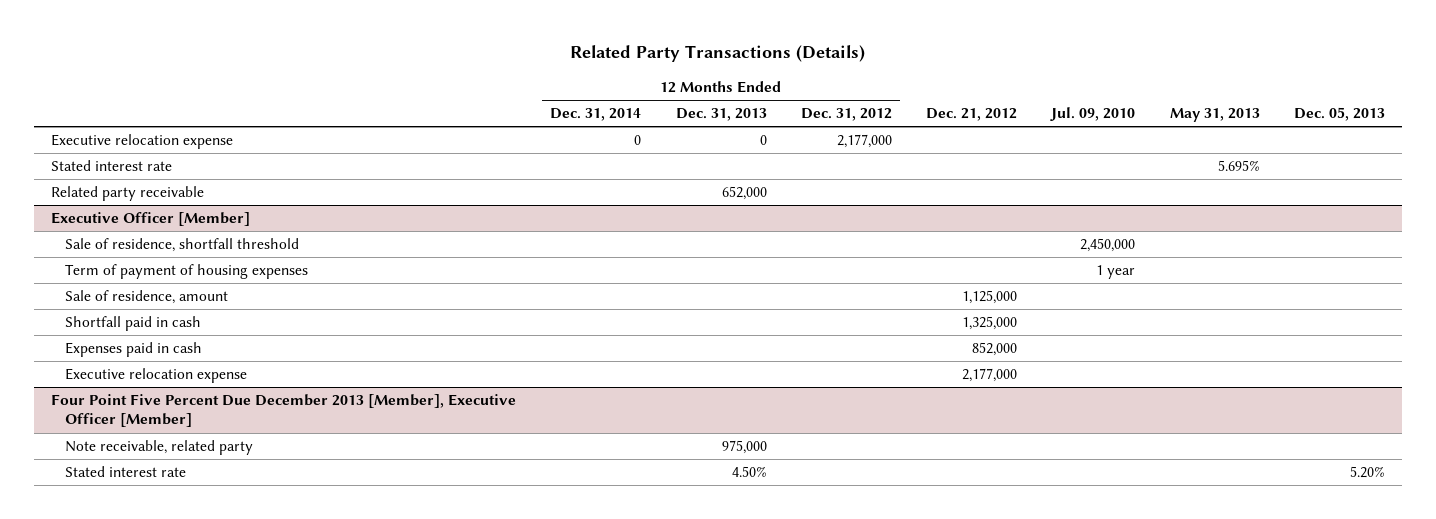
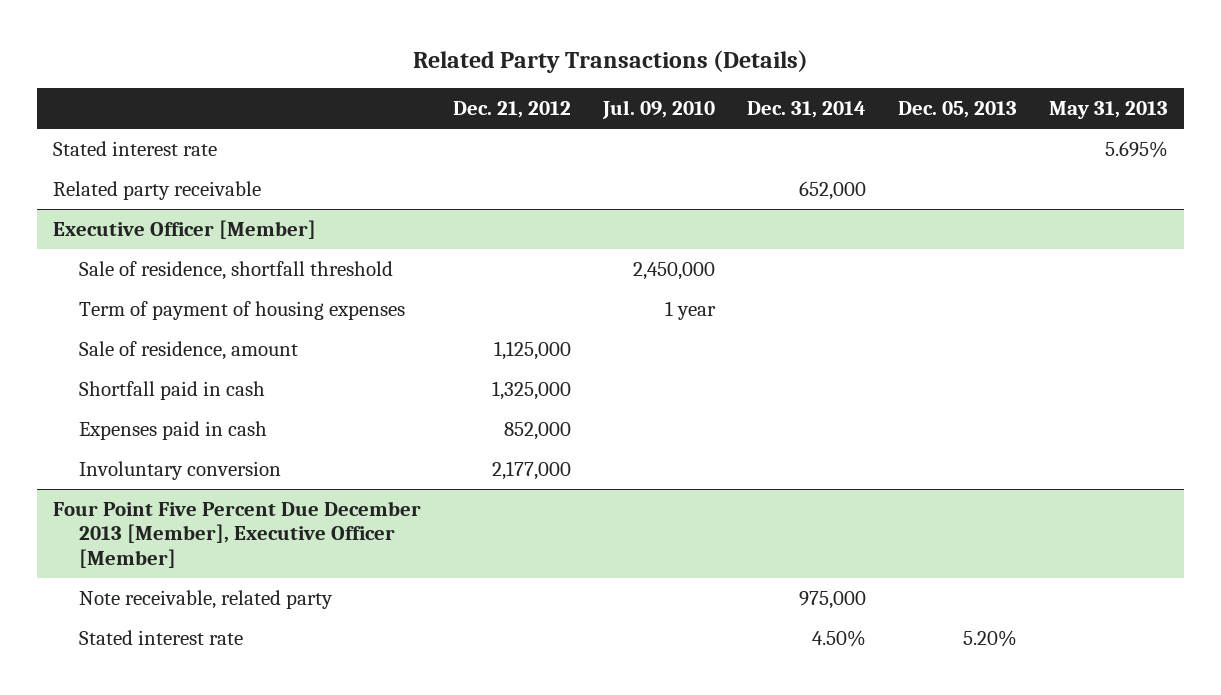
- | 12 Months Ended Dec. 31, 2014 | 12 Months Ended Dec. 31, 2013 | 12 Months Ended Dec. 31, 2012 | Dec. 21, 2012 | Jul. 09, 2010 | May 31, 2013 | Dec. 05, 2013
+ | Dec. 21, 2012 | Jul. 09, 2010 | Dec. 31, 2014 | Dec. 05, 2013 | May 31, 2013
- Executive relocation expense | 0 | 0 | 2,177,000 | | | |
@ Executive Officer [Member]
- Executive relocation expense | | | | 2,177,000 | | |
+ Involuntary conversion | 2,177,000 | | | |

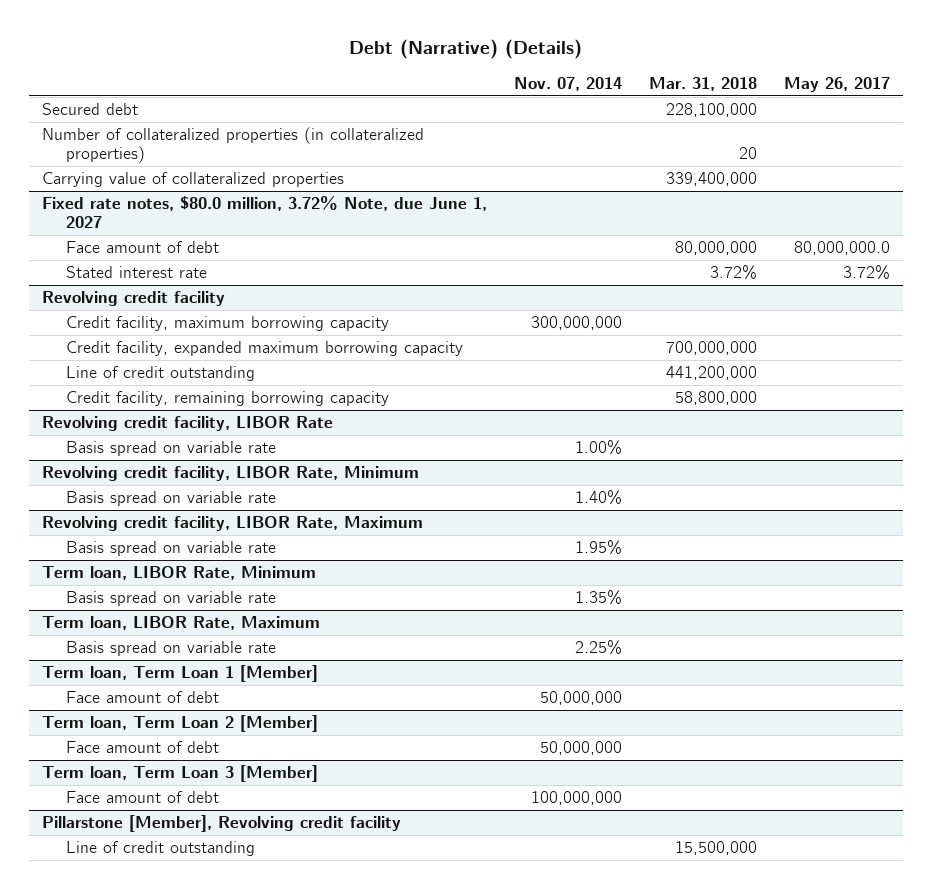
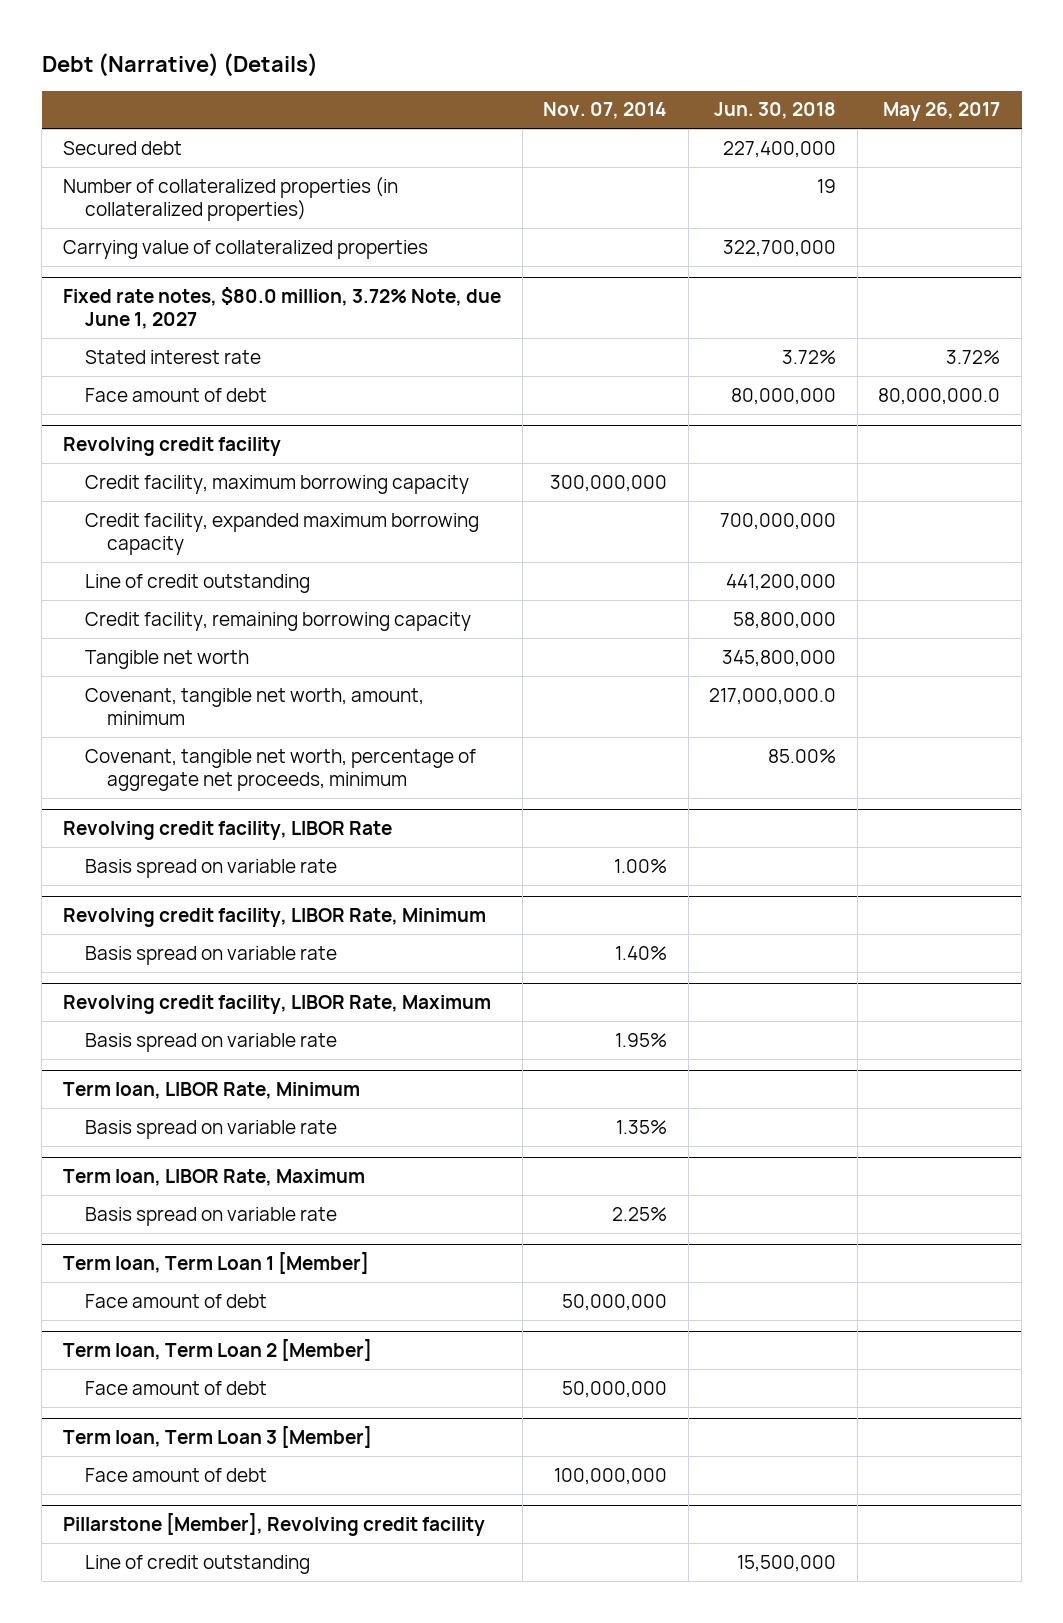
- | Nov. 07, 2014 | Mar. 31, 2018 | May 26, 2017
+ | Nov. 07, 2014 | Jun. 30, 2018 | May 26, 2017
@ Fixed rate notes, $80.0 million, 3.72% Note, due June 1, 2027
moved down: Face amount of debt | | 80,000,000 | 80,000,000.0
@ Revolving credit facility
+ Tangible net worth | | 345,800,000 |
+ Covenant, tangible net worth, amount, minimum | | 217,000,000.0 |
+ Covenant, tangible net worth, percentage of aggregate net proceeds, minimum | | 85.00% |

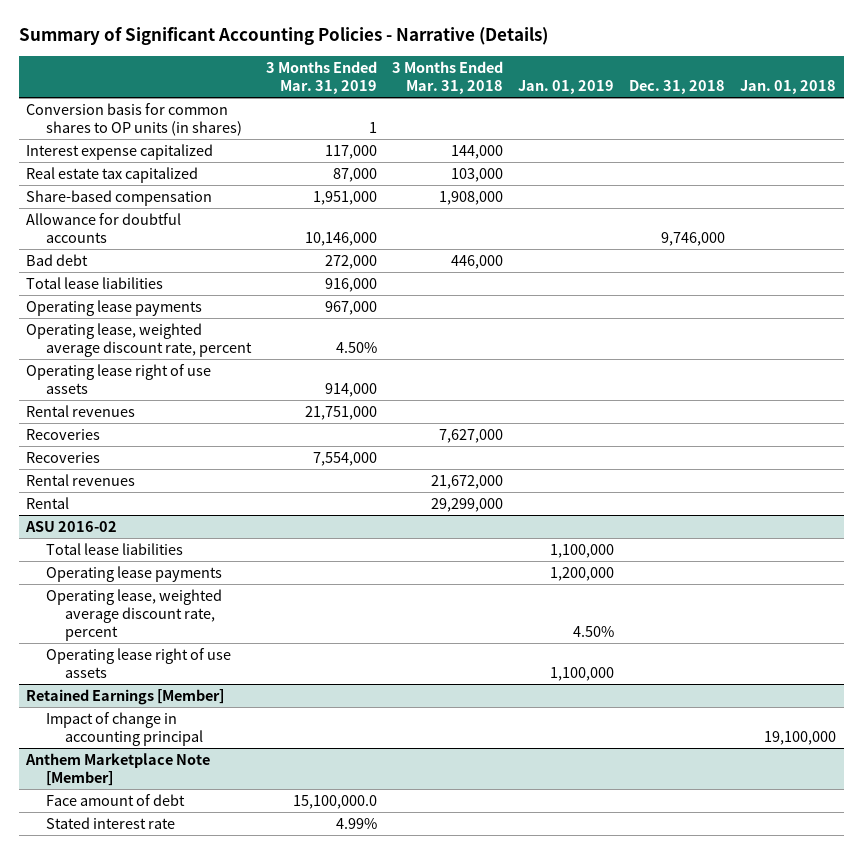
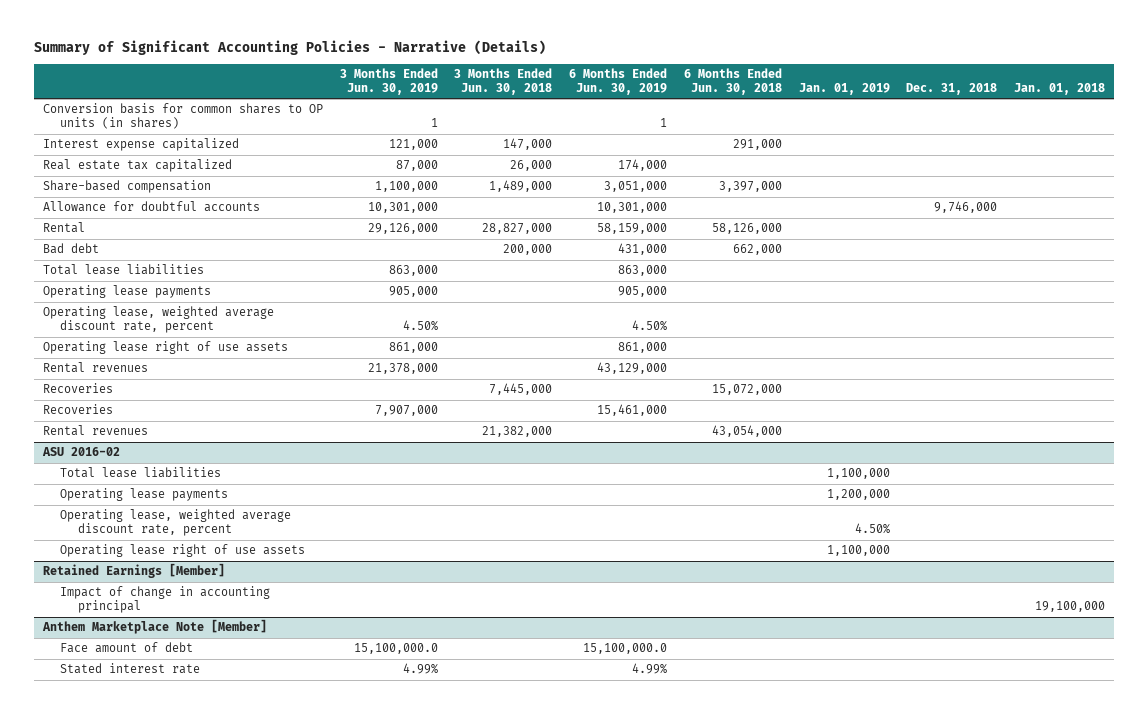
- | 3 Months Ended Mar. 31, 2019 | 3 Months Ended Mar. 31, 2018 | Jan. 01, 2019 | Dec. 31, 2018 | Jan. 01, 2018
+ | 3 Months Ended Jun. 30, 2019 | 3 Months Ended Jun. 30, 2018 | 6 Months Ended Jun. 30, 2019 | 6 Months Ended Jun. 30, 2018 | Jan. 01, 2019 | Dec. 31, 2018 | Jan. 01, 2018
moved up: Rental | 29,126,000 | 28,827,000 | 58,159,000 | 58,126,000 | | |

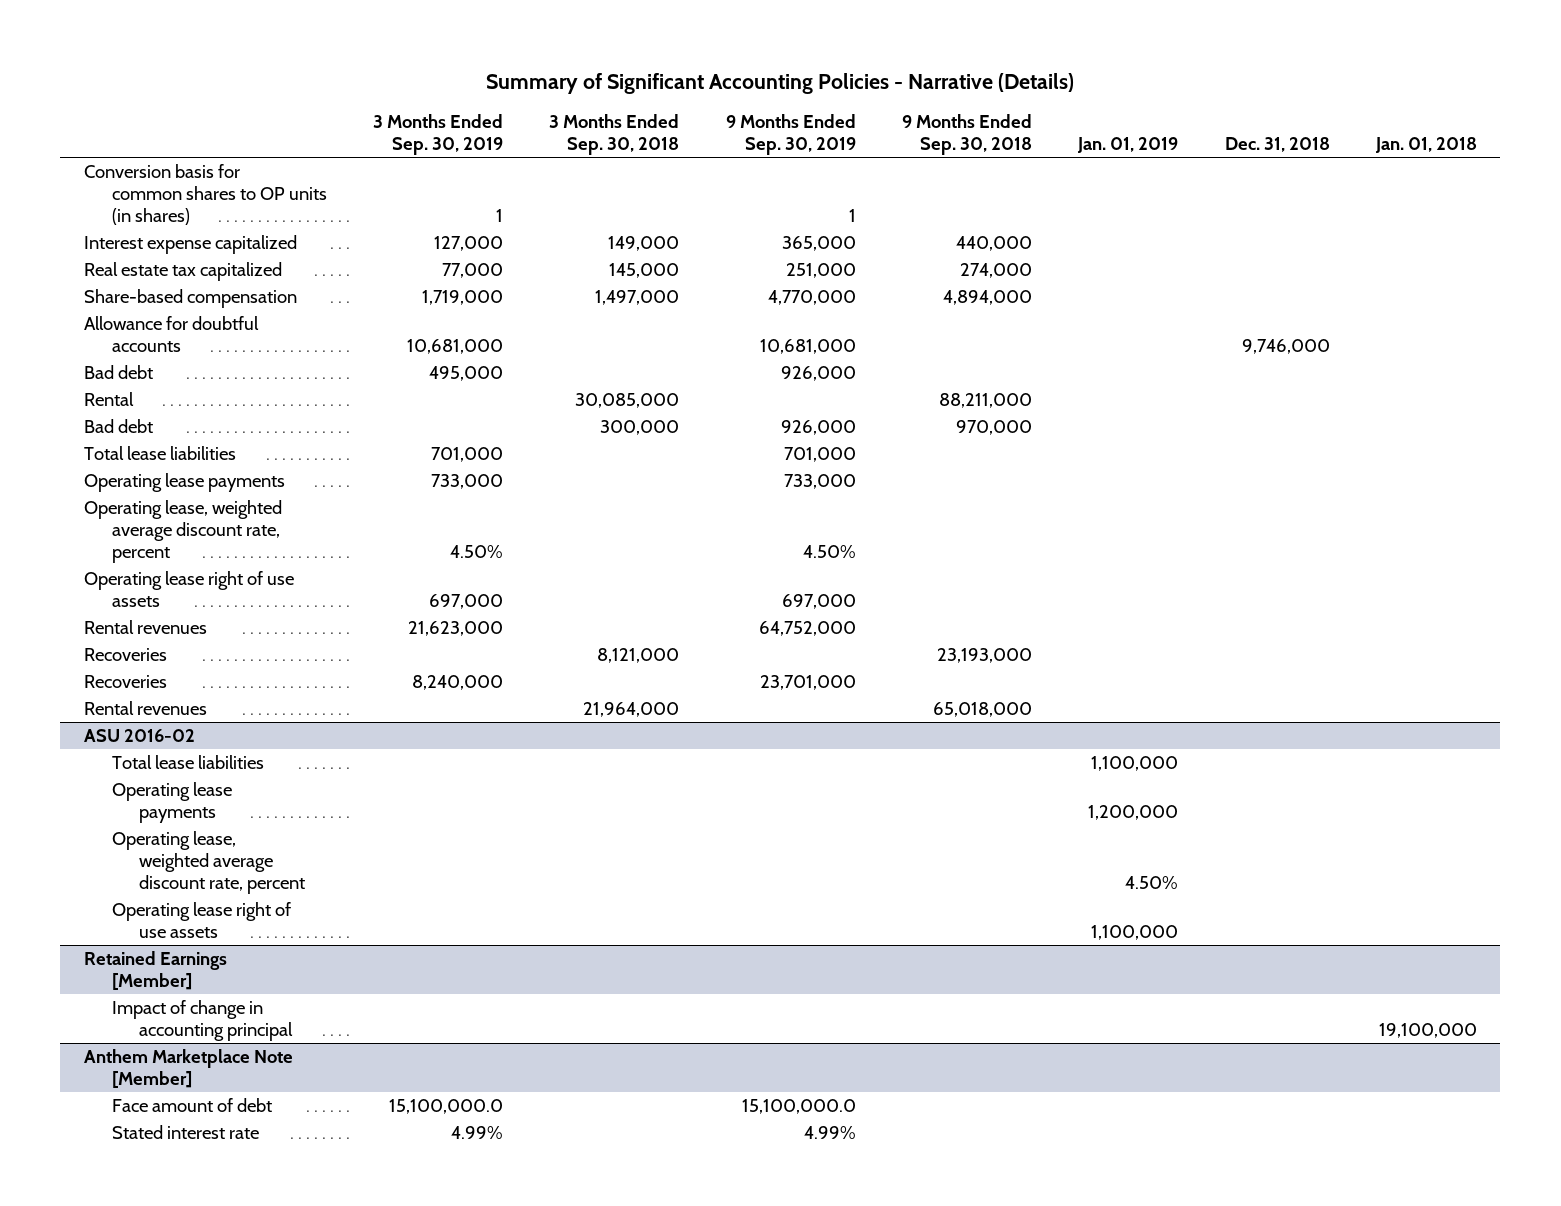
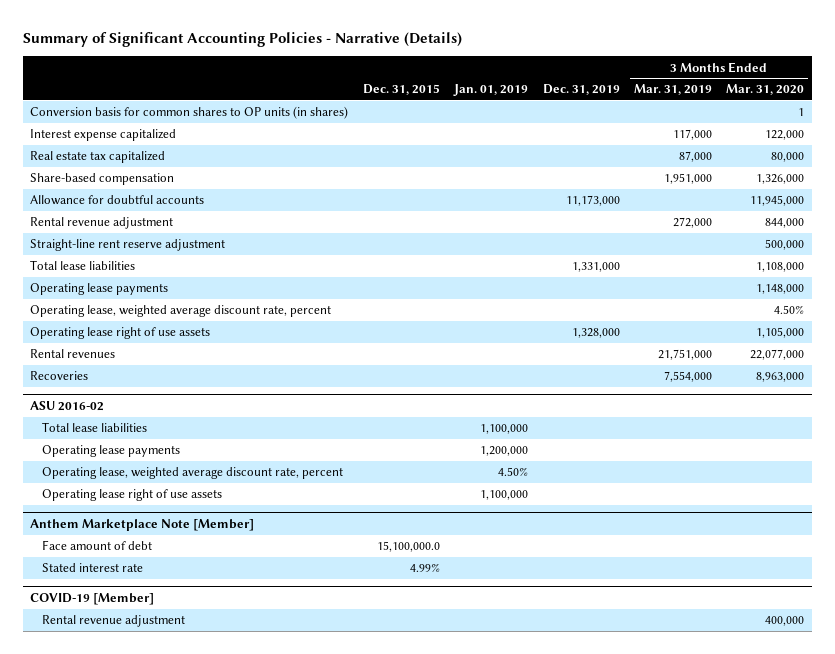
- | 3 Months Ended Sep. 30, 2019 | 3 Months Ended Sep. 30, 2018 | 9 Months Ended Sep. 30, 2019 | 9 Months Ended Sep. 30, 2018 | Jan. 01, 2019 | Dec. 31, 2018 | Jan. 01, 2018
+ | Dec. 31, 2015 | Jan. 01, 2019 | Dec. 31, 2019 | 3 Months Ended Mar. 31, 2019 | 3 Months Ended Mar. 31, 2020
- Bad debt | 495,000 | | 926,000 | | | |
- Rental | | 30,085,000 | | 88,211,000 | | |
- Bad debt | | 300,000 | 926,000 | 970,000 | | |
+ Rental revenue adjustment | | | | 272,000 | 844,000
+ Straight-line rent reserve adjustment | | | | | 500,000
- Recoveries | 8,240,000 | | 23,701,000 | | | |
- Rental revenues | | 21,964,000 | | 65,018,000 | | |
- Retained Earnings [Member]
- Impact of change in accounting principal | | | | | | | 19,100,000
+ COVID-19 [Member]
+ Rental revenue adjustment | | | | | 400,000

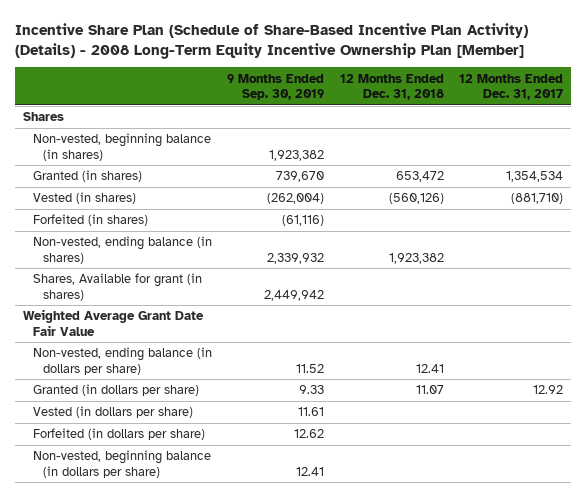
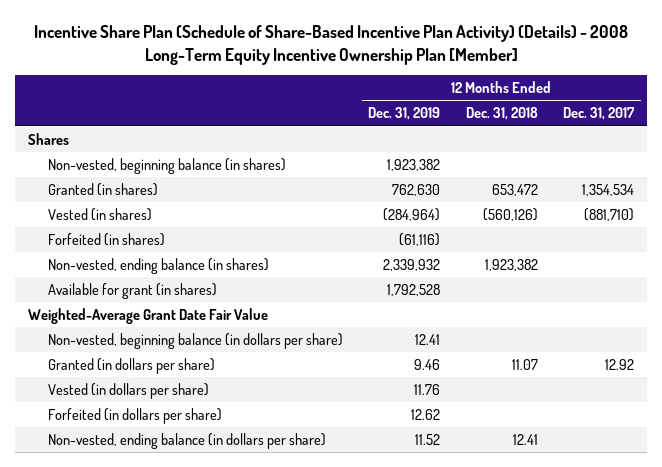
- | 9 Months Ended Sep. 30, 2019 | 12 Months Ended Dec. 31, 2018 | 12 Months Ended Dec. 31, 2017
+ | 12 Months Ended Dec. 31, 2019 | 12 Months Ended Dec. 31, 2018 | 12 Months Ended Dec. 31, 2017
- Shares, Available for grant (in shares) | 2,449,942 | |
- Weighted Average Grant Date Fair Value
+ Available for grant (in shares) | 1,792,528 | |
+ Weighted-Average Grant Date Fair Value
moved up: Non-vested, beginning balance (in dollars per share) | 12.41 | |
moved down: Non-vested, ending balance (in dollars per share) | 11.52 | 12.41 |

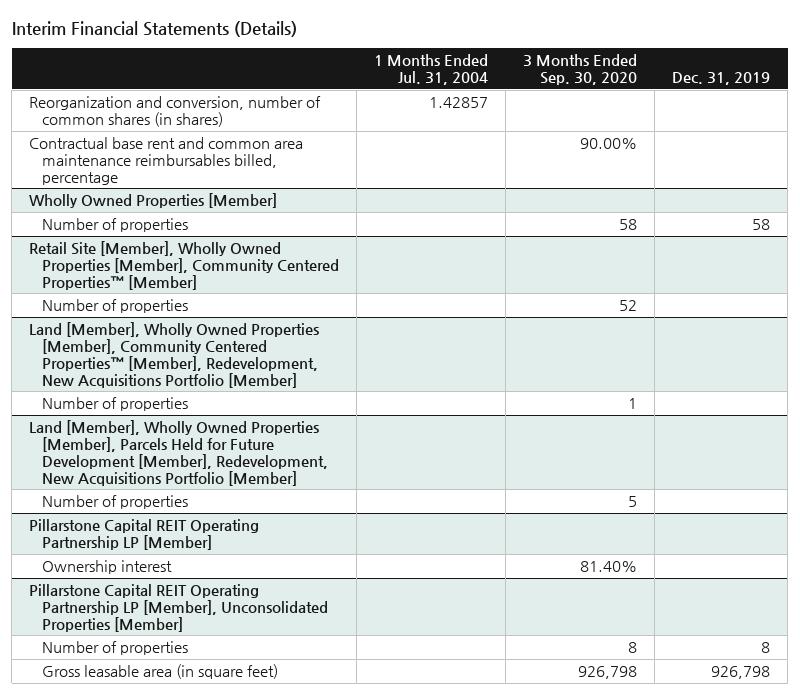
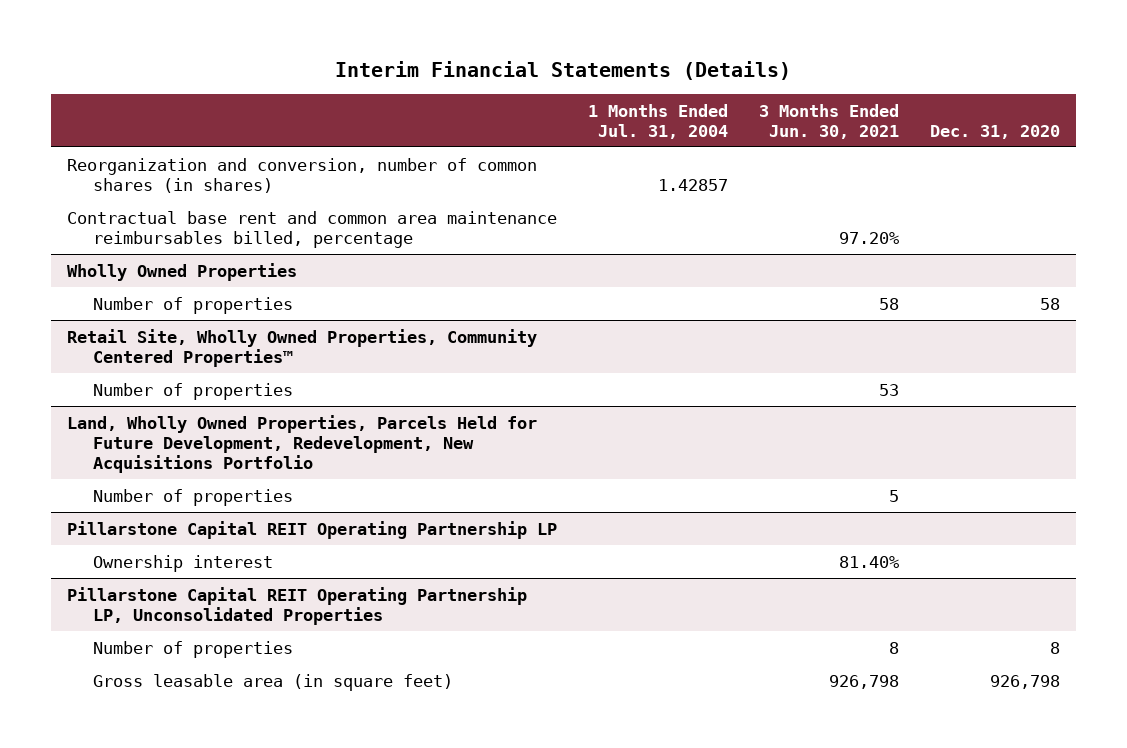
- | 1 Months Ended Jul. 31, 2004 | 3 Months Ended Sep. 30, 2020 | Dec. 31, 2019
+ | 1 Months Ended Jul. 31, 2004 | 3 Months Ended Jun. 30, 2021 | Dec. 31, 2020
- Wholly Owned Properties [Member]
+ Wholly Owned Properties
- Retail Site [Member], Wholly Owned Properties [Member], Community Centered Properties™ [Member]
+ Retail Site, Wholly Owned Properties, Community Centered Properties™
- Land [Member], Wholly Owned Properties [Member], Community Centered Properties™ [Member], Redevelopment, New Acquisitions Portfolio [Member]
- Number of properties | | 1 |
- Land [Member], Wholly Owned Properties [Member], Parcels Held for Future Development [Member], Redevelopment, New Acquisitions Portfolio [Member]
+ Land, Wholly Owned Properties, Parcels Held for Future Development, Redevelopment, New Acquisitions Portfolio
- Pillarstone Capital REIT Operating Partnership LP [Member]
+ Pillarstone Capital REIT Operating Partnership LP
- Pillarstone Capital REIT Operating Partnership LP [Member], Unconsolidated Properties [Member]
+ Pillarstone Capital REIT Operating Partnership LP, Unconsolidated Properties

